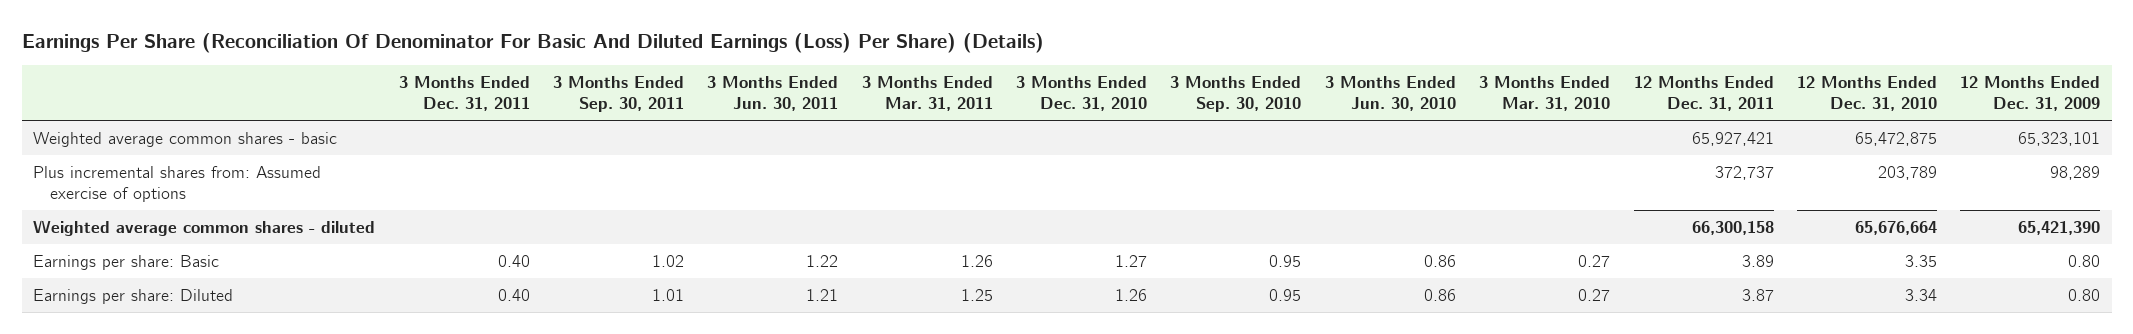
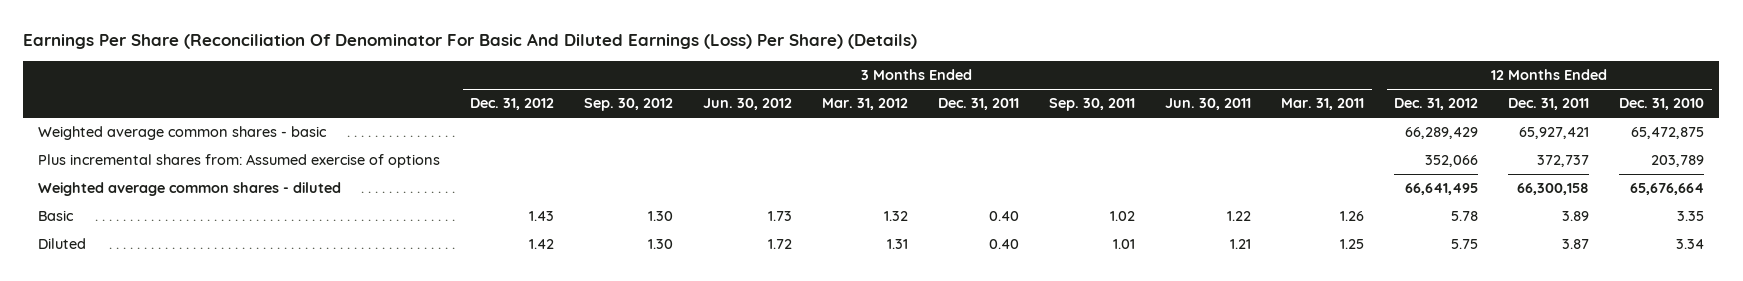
- | 3 Months Ended Dec. 31, 2011 | 3 Months Ended Sep. 30, 2011 | 3 Months Ended Jun. 30, 2011 | 3 Months Ended Mar. 31, 2011 | 3 Months Ended Dec. 31, 2010 | 3 Months Ended Sep. 30, 2010 | 3 Months Ended Jun. 30, 2010 | 3 Months Ended Mar. 31, 2010 | 12 Months Ended Dec. 31, 2011 | 12 Months Ended Dec. 31, 2010 | 12 Months Ended Dec. 31, 2009
+ | 3 Months Ended Dec. 31, 2012 | 3 Months Ended Sep. 30, 2012 | 3 Months Ended Jun. 30, 2012 | 3 Months Ended Mar. 31, 2012 | 3 Months Ended Dec. 31, 2011 | 3 Months Ended Sep. 30, 2011 | 3 Months Ended Jun. 30, 2011 | 3 Months Ended Mar. 31, 2011 | 12 Months Ended Dec. 31, 2012 | 12 Months Ended Dec. 31, 2011 | 12 Months Ended Dec. 31, 2010
- Earnings per share: Basic | 0.40 | 1.02 | 1.22 | 1.26 | 1.27 | 0.95 | 0.86 | 0.27 | 3.89 | 3.35 | 0.80
- Earnings per share: Diluted | 0.40 | 1.01 | 1.21 | 1.25 | 1.26 | 0.95 | 0.86 | 0.27 | 3.87 | 3.34 | 0.80
+ Basic | 1.43 | 1.30 | 1.73 | 1.32 | 0.40 | 1.02 | 1.22 | 1.26 | 5.78 | 3.89 | 3.35
+ Diluted | 1.42 | 1.30 | 1.72 | 1.31 | 0.40 | 1.01 | 1.21 | 1.25 | 5.75 | 3.87 | 3.34

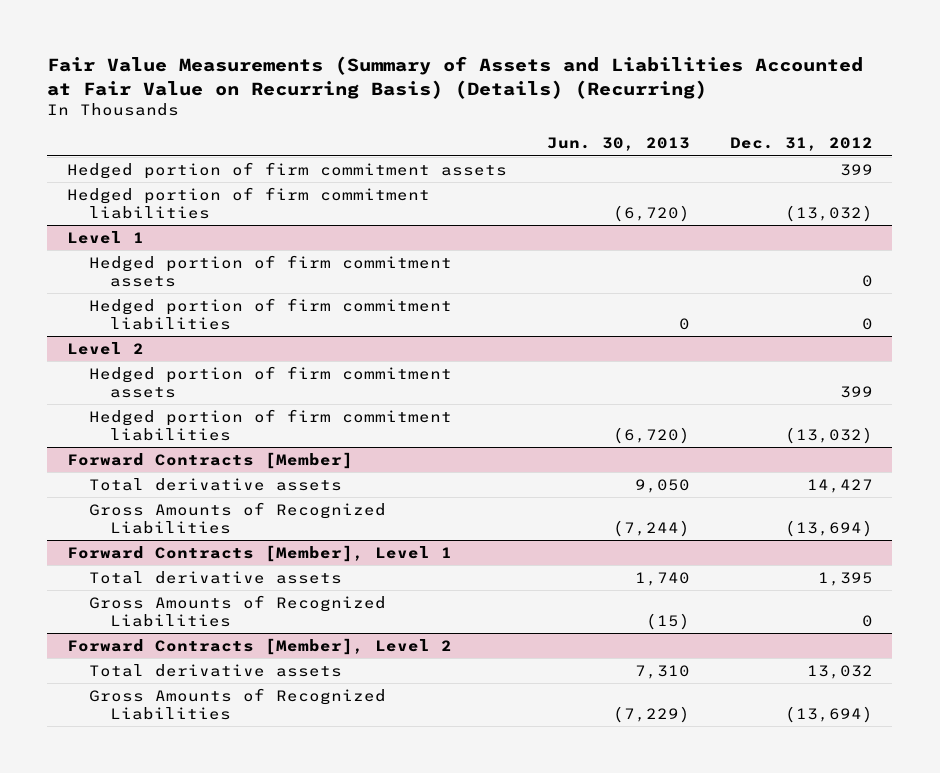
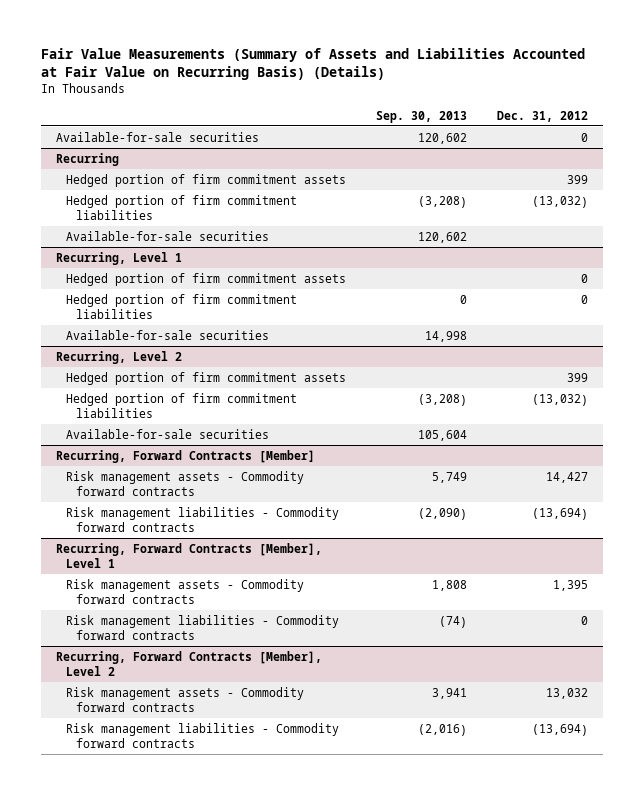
- Fair Value Measurements (Summary of Assets and Liabilities Accounted at Fair Value on Recurring Basis) (Details) (Recurring)
+ Fair Value Measurements (Summary of Assets and Liabilities Accounted at Fair Value on Recurring Basis) (Details)
- | Jun. 30, 2013 | Dec. 31, 2012
+ | Sep. 30, 2013 | Dec. 31, 2012
+ Available-for-sale securities | 120,602 | 0
+ Recurring
- Level 1
+ Available-for-sale securities | 120,602 |
+ Recurring, Level 1
- Level 2
+ Available-for-sale securities | 14,998 |
+ Recurring, Level 2
- Forward Contracts [Member]
- Total derivative assets | 9,050 | 14,427
- Gross Amounts of Recognized Liabilities | (7,244) | (13,694)
- Forward Contracts [Member], Level 1
- Total derivative assets | 1,740 | 1,395
- Gross Amounts of Recognized Liabilities | (15) | 0
- Forward Contracts [Member], Level 2
- Total derivative assets | 7,310 | 13,032
- Gross Amounts of Recognized Liabilities | (7,229) | (13,694)
+ Available-for-sale securities | 105,604 |
+ Recurring, Forward Contracts [Member]
+ Risk management assets - Commodity forward contracts | 5,749 | 14,427
+ Risk management liabilities - Commodity forward contracts | (2,090) | (13,694)
+ Recurring, Forward Contracts [Member], Level 1
+ Risk management assets - Commodity forward contracts | 1,808 | 1,395
+ Risk management liabilities - Commodity forward contracts | (74) | 0
+ Recurring, Forward Contracts [Member], Level 2
+ Risk management assets - Commodity forward contracts | 3,941 | 13,032
+ Risk management liabilities - Commodity forward contracts | (2,016) | (13,694)

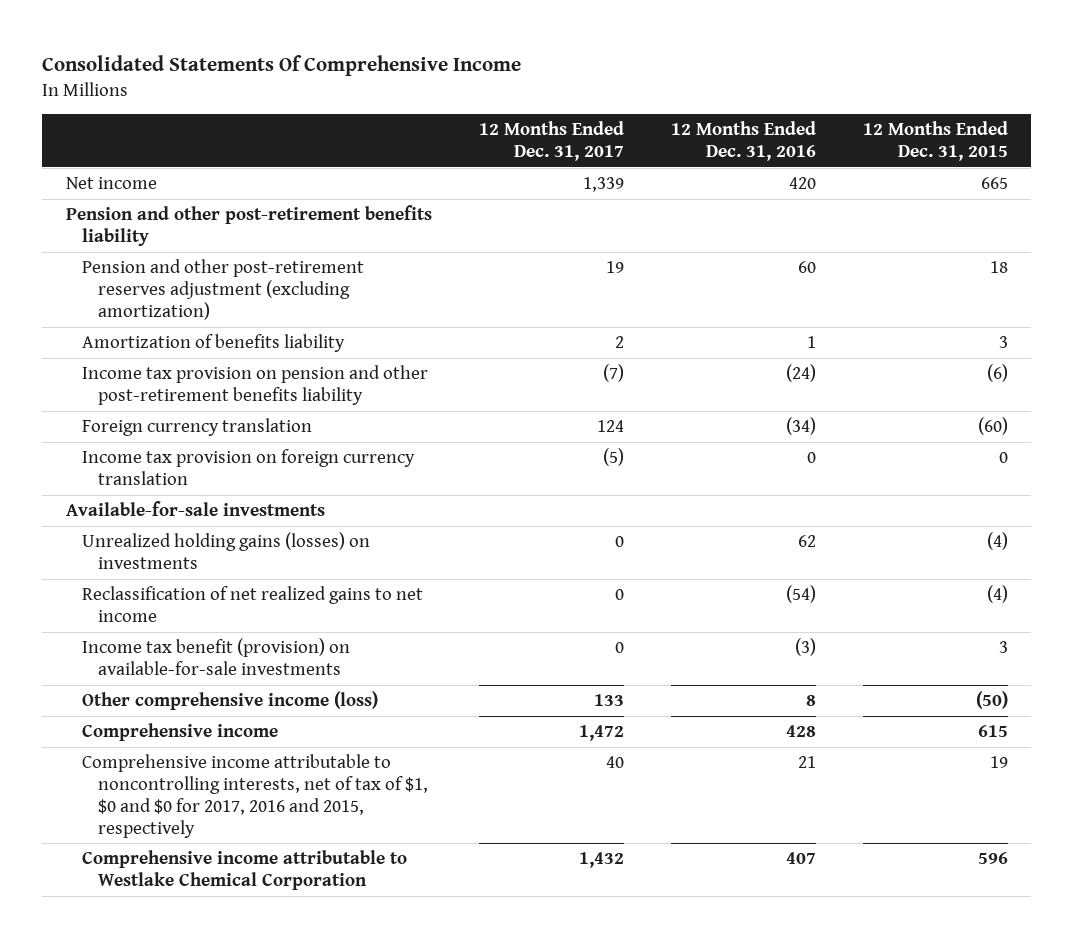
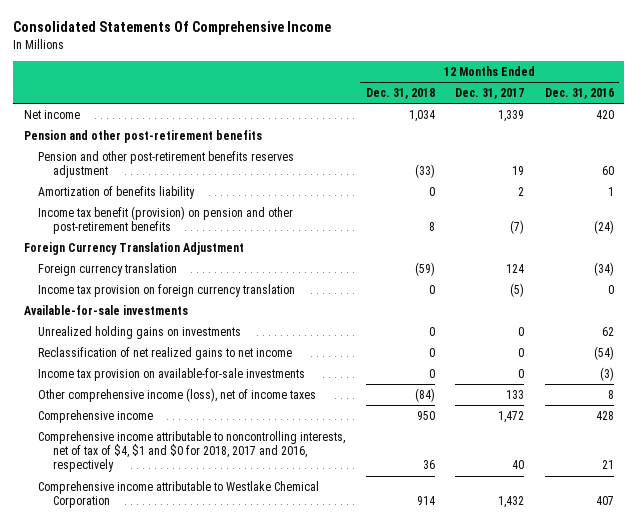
- | 12 Months Ended Dec. 31, 2017 | 12 Months Ended Dec. 31, 2016 | 12 Months Ended Dec. 31, 2015
+ | 12 Months Ended Dec. 31, 2018 | 12 Months Ended Dec. 31, 2017 | 12 Months Ended Dec. 31, 2016
- Pension and other post-retirement benefits liability
- Pension and other post-retirement reserves adjustment (excluding amortization) | 19 | 60 | 18
+ Pension and other post-retirement benefits
+ Pension and other post-retirement benefits reserves adjustment | (33) | 19 | 60
- Income tax provision on pension and other post-retirement benefits liability | (7) | (24) | (6)
+ Income tax benefit (provision) on pension and other post-retirement benefits | 8 | (7) | (24)
+ Foreign Currency Translation Adjustment
- Unrealized holding gains (losses) on investments | 0 | 62 | (4)
+ Unrealized holding gains on investments | 0 | 0 | 62
- Income tax benefit (provision) on available-for-sale investments | 0 | (3) | 3
- Other comprehensive income (loss) | 133 | 8 | (50)
+ Income tax provision on available-for-sale investments | 0 | 0 | (3)
+ Other comprehensive income (loss), net of income taxes | (84) | 133 | 8
- Comprehensive income attributable to noncontrolling interests, net of tax of $1, $0 and $0 for 2017, 2016 and 2015, respectively | 40 | 21 | 19
+ Comprehensive income attributable to noncontrolling interests, net of tax of $4, $1 and $0 for 2018, 2017 and 2016, respectively | 36 | 40 | 21

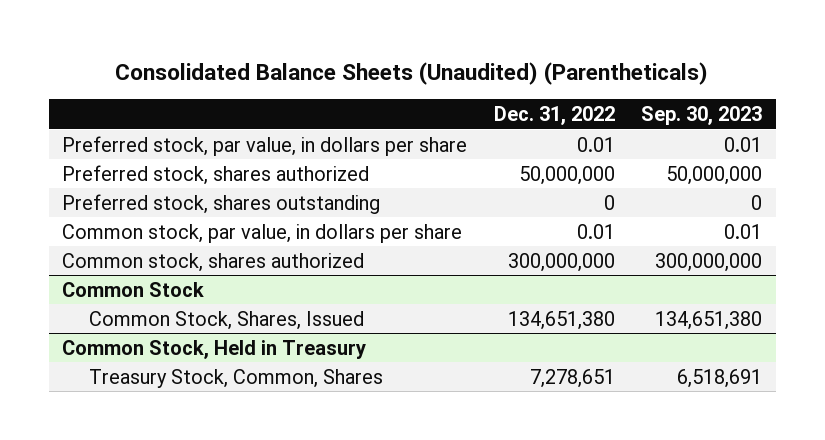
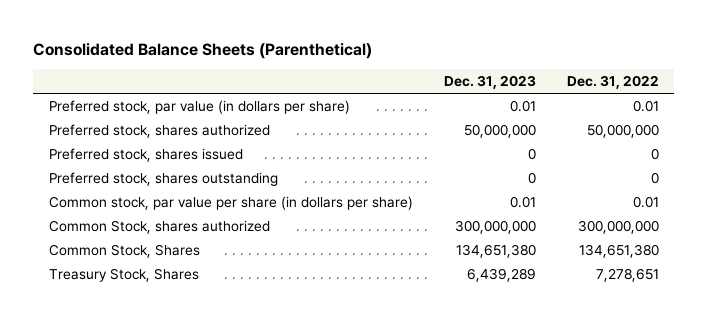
- Consolidated Balance Sheets (Unaudited) (Parentheticals)
+ Consolidated Balance Sheets (Parenthetical)
- | Dec. 31, 2022 | Sep. 30, 2023
+ | Dec. 31, 2023 | Dec. 31, 2022
- Preferred stock, par value, in dollars per share | 0.01 | 0.01
+ Preferred stock, par value (in dollars per share) | 0.01 | 0.01
+ Preferred stock, shares issued | 0 | 0
- Common stock, par value, in dollars per share | 0.01 | 0.01
- Common stock, shares authorized | 300,000,000 | 300,000,000
- Common Stock
- Common Stock, Shares, Issued | 134,651,380 | 134,651,380
- Common Stock, Held in Treasury
- Treasury Stock, Common, Shares | 7,278,651 | 6,518,691
+ Common stock, par value per share (in dollars per share) | 0.01 | 0.01
+ Common Stock, shares authorized | 300,000,000 | 300,000,000
+ Common Stock, Shares | 134,651,380 | 134,651,380
+ Treasury Stock, Shares | 6,439,289 | 7,278,651

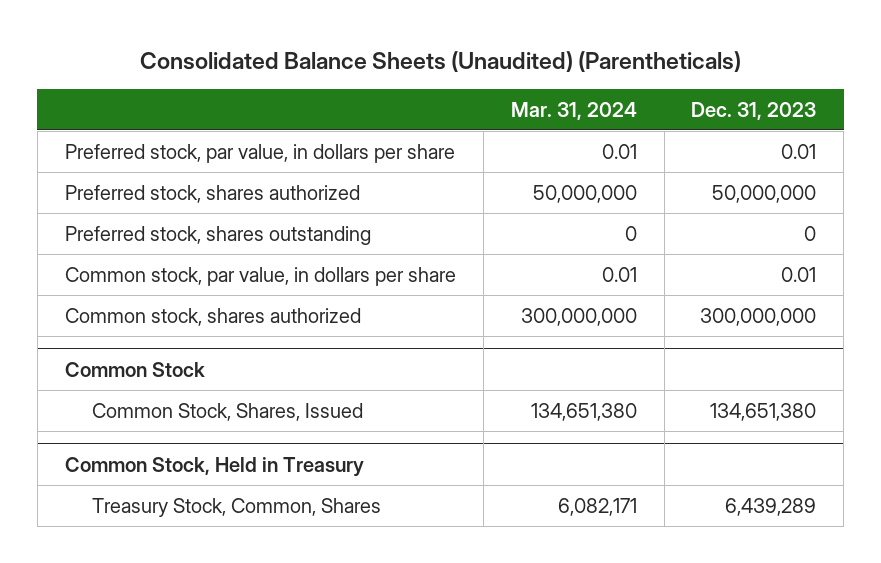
- Consolidated Balance Sheets (Parenthetical)
+ Consolidated Balance Sheets (Unaudited) (Parentheticals)
- | Dec. 31, 2023 | Dec. 31, 2022
+ | Mar. 31, 2024 | Dec. 31, 2023
- Preferred stock, par value (in dollars per share) | 0.01 | 0.01
+ Preferred stock, par value, in dollars per share | 0.01 | 0.01
- Preferred stock, shares issued | 0 | 0
- Common stock, par value per share (in dollars per share) | 0.01 | 0.01
- Common Stock, shares authorized | 300,000,000 | 300,000,000
- Common Stock, Shares | 134,651,380 | 134,651,380
- Treasury Stock, Shares | 6,439,289 | 7,278,651
+ Common stock, par value, in dollars per share | 0.01 | 0.01
+ Common stock, shares authorized | 300,000,000 | 300,000,000
+ Common Stock
+ Common Stock, Shares, Issued | 134,651,380 | 134,651,380
+ Common Stock, Held in Treasury
+ Treasury Stock, Common, Shares | 6,082,171 | 6,439,289

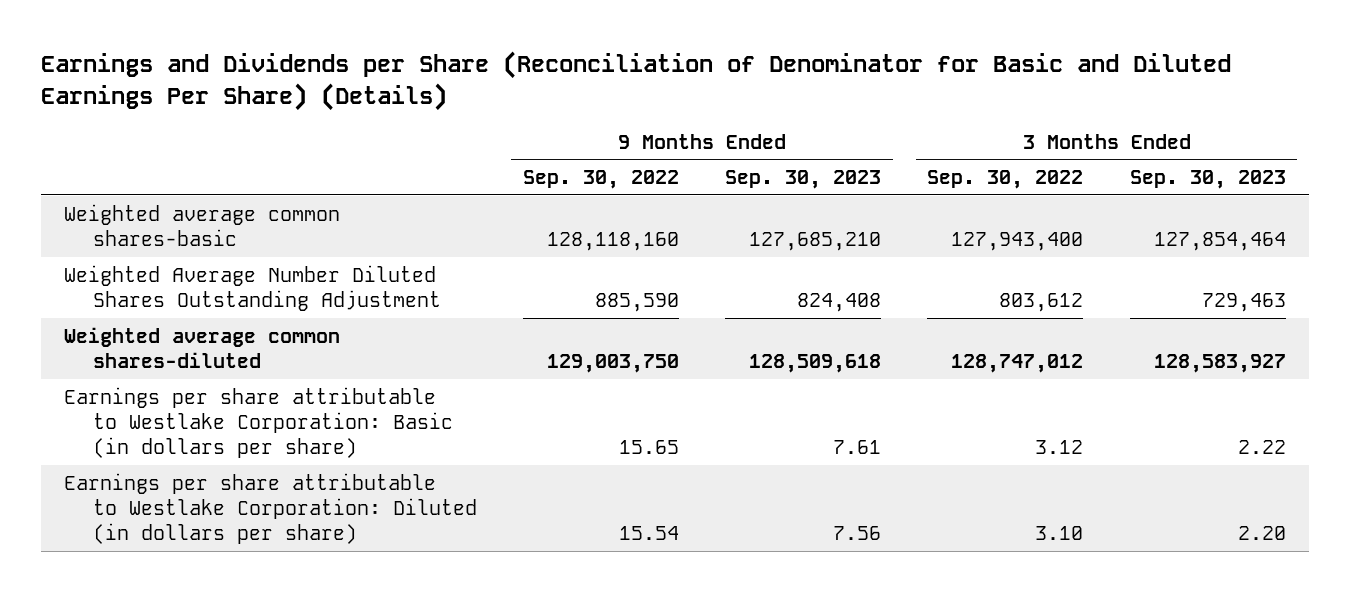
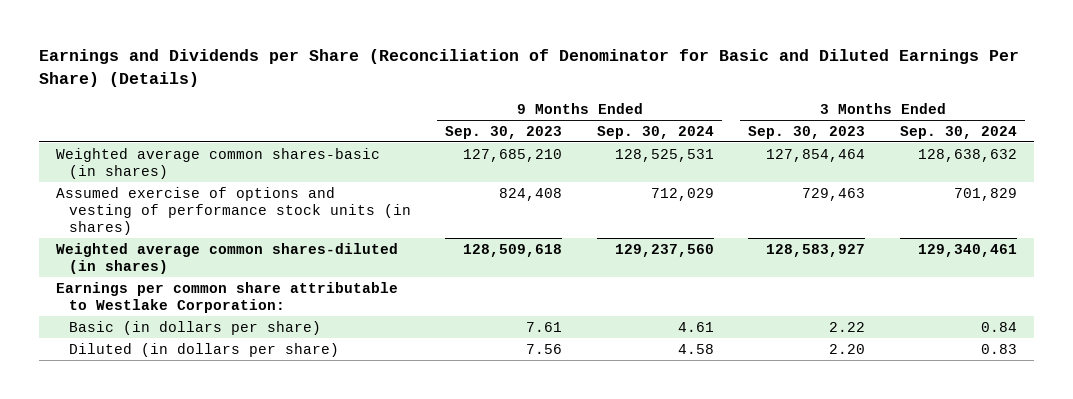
- | 9 Months Ended Sep. 30, 2022 | 9 Months Ended Sep. 30, 2023 | 3 Months Ended Sep. 30, 2022 | 3 Months Ended Sep. 30, 2023
+ | 9 Months Ended Sep. 30, 2023 | 9 Months Ended Sep. 30, 2024 | 3 Months Ended Sep. 30, 2023 | 3 Months Ended Sep. 30, 2024
- Weighted average common shares-basic | 128,118,160 | 127,685,210 | 127,943,400 | 127,854,464
- Weighted Average Number Diluted Shares Outstanding Adjustment | 885,590 | 824,408 | 803,612 | 729,463
- Weighted average common shares-diluted | 129,003,750 | 128,509,618 | 128,747,012 | 128,583,927
- Earnings per share attributable to Westlake Corporation: Basic (in dollars per share) | 15.65 | 7.61 | 3.12 | 2.22
- Earnings per share attributable to Westlake Corporation: Diluted (in dollars per share) | 15.54 | 7.56 | 3.10 | 2.20
+ Weighted average common shares-basic (in shares) | 127,685,210 | 128,525,531 | 127,854,464 | 128,638,632
+ Assumed exercise of options and vesting of performance stock units (in shares) | 824,408 | 712,029 | 729,463 | 701,829
+ Weighted average common shares-diluted (in shares) | 128,509,618 | 129,237,560 | 128,583,927 | 129,340,461
+ Earnings per common share attributable to Westlake Corporation:
+ Basic (in dollars per share) | 7.61 | 4.61 | 2.22 | 0.84
+ Diluted (in dollars per share) | 7.56 | 4.58 | 2.20 | 0.83

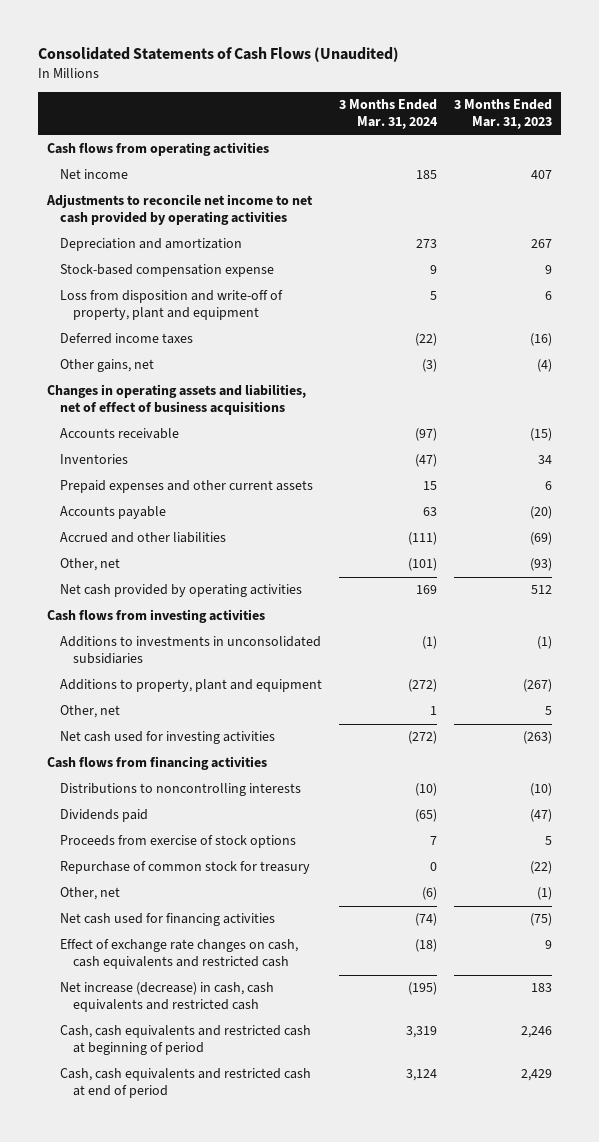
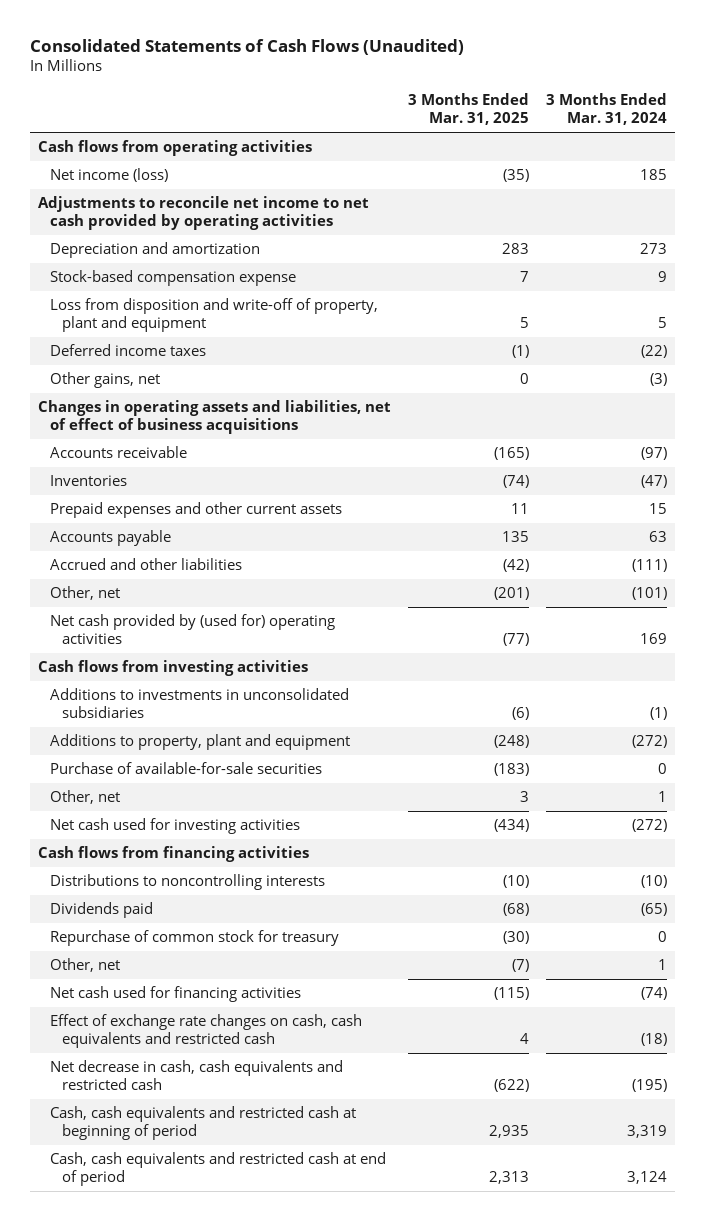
- | 3 Months Ended Mar. 31, 2024 | 3 Months Ended Mar. 31, 2023
+ | 3 Months Ended Mar. 31, 2025 | 3 Months Ended Mar. 31, 2024
- Net income | 185 | 407
+ Net income (loss) | (35) | 185
- Net cash provided by operating activities | 169 | 512
+ Net cash provided by (used for) operating activities | (77) | 169
+ Purchase of available-for-sale securities | (183) | 0
- Proceeds from exercise of stock options | 7 | 5
- Other, net | (6) | (1)
+ Other, net | (7) | 1
- Net increase (decrease) in cash, cash equivalents and restricted cash | (195) | 183
+ Net decrease in cash, cash equivalents and restricted cash | (622) | (195)

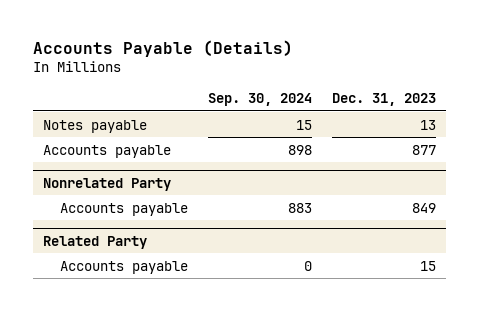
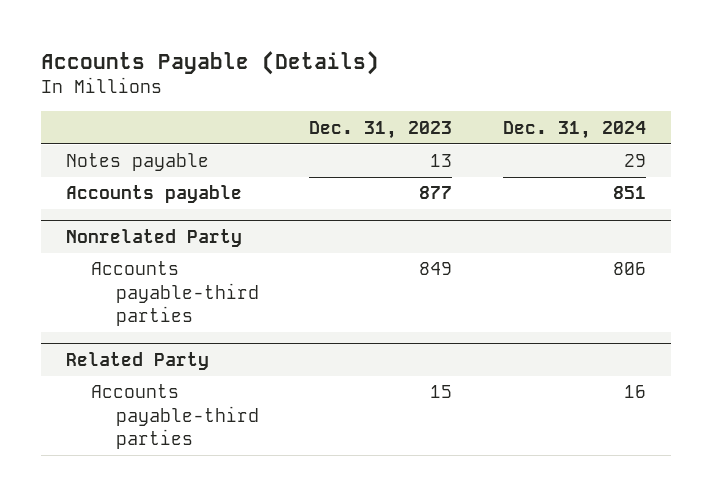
- | Sep. 30, 2024 | Dec. 31, 2023
+ | Dec. 31, 2023 | Dec. 31, 2024
@ Nonrelated Party
- Accounts payable | 883 | 849
+ Accounts payable-third parties | 849 | 806
@ Related Party
- Accounts payable | 0 | 15
+ Accounts payable-third parties | 15 | 16

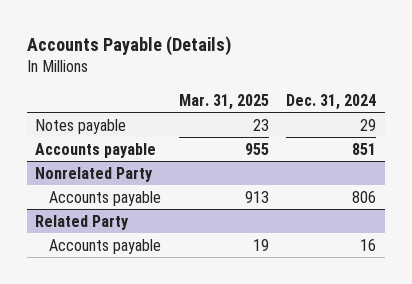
- | Dec. 31, 2023 | Dec. 31, 2024
+ | Mar. 31, 2025 | Dec. 31, 2024
@ Nonrelated Party
- Accounts payable-third parties | 849 | 806
+ Accounts payable | 913 | 806
@ Related Party
- Accounts payable-third parties | 15 | 16
+ Accounts payable | 19 | 16

